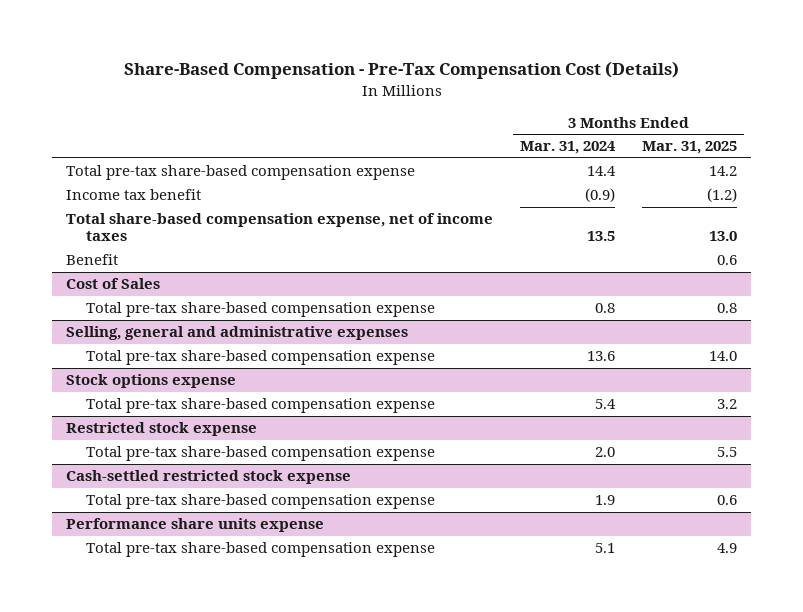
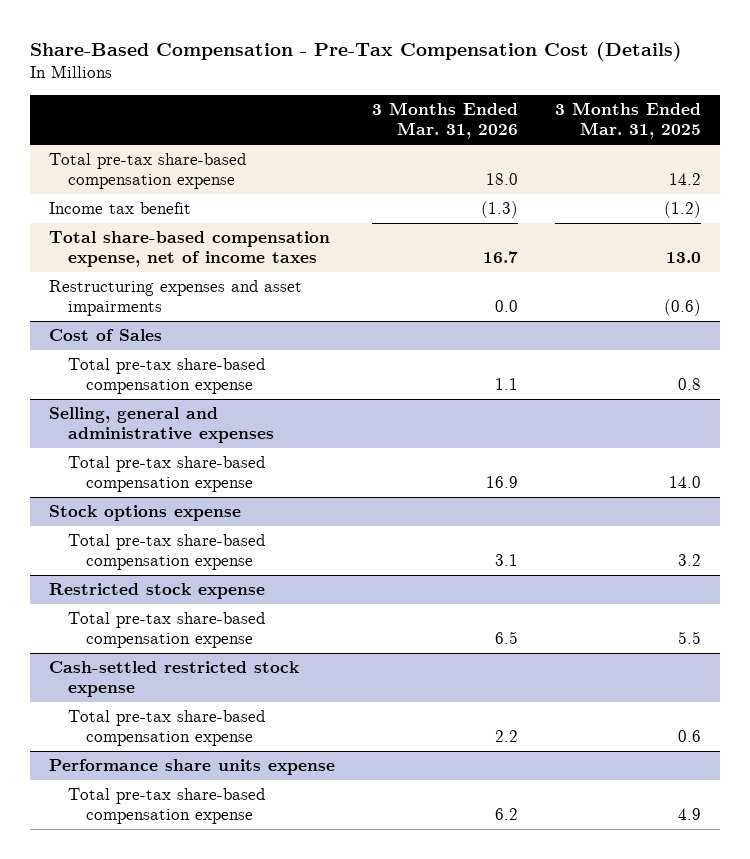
- | 3 Months Ended Mar. 31, 2024 | 3 Months Ended Mar. 31, 2025
+ | 3 Months Ended Mar. 31, 2026 | 3 Months Ended Mar. 31, 2025
- Benefit | | 0.6
+ Restructuring expenses and asset impairments | 0.0 | (0.6)

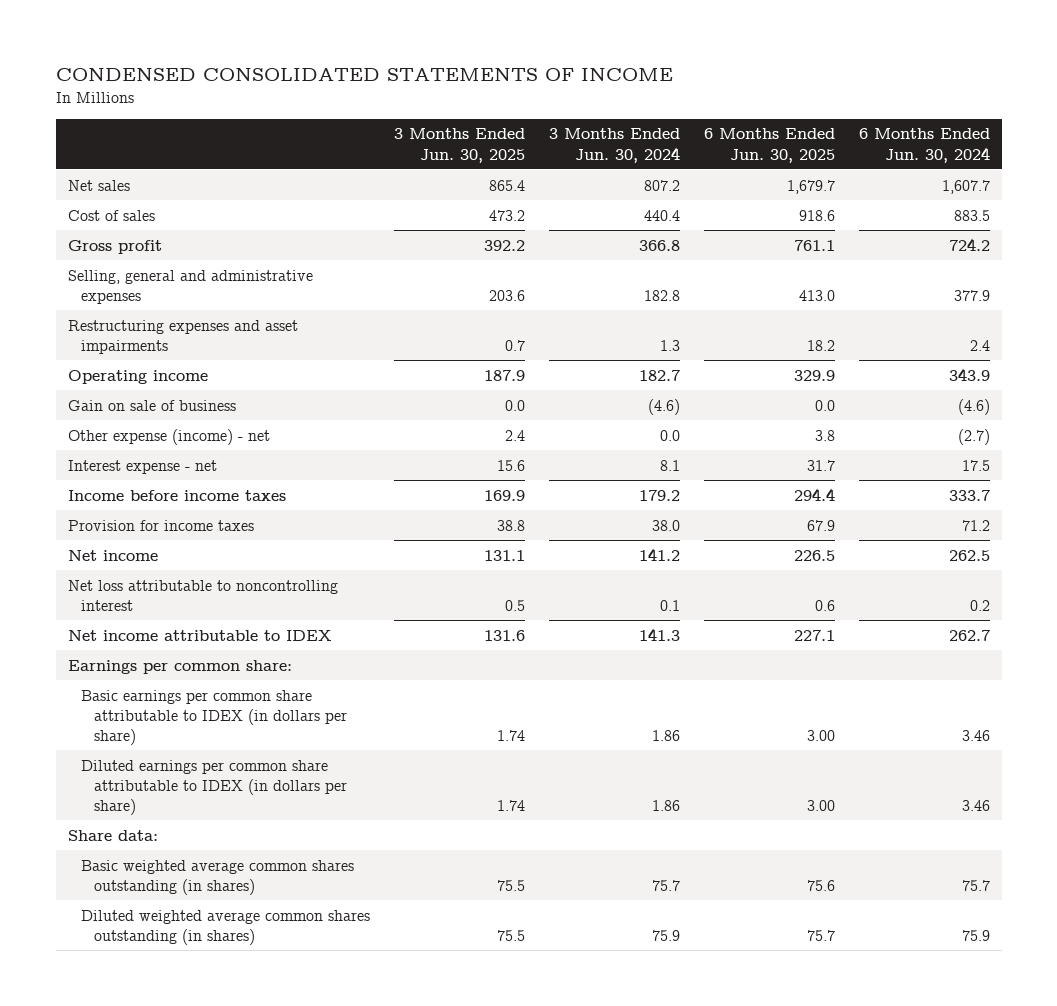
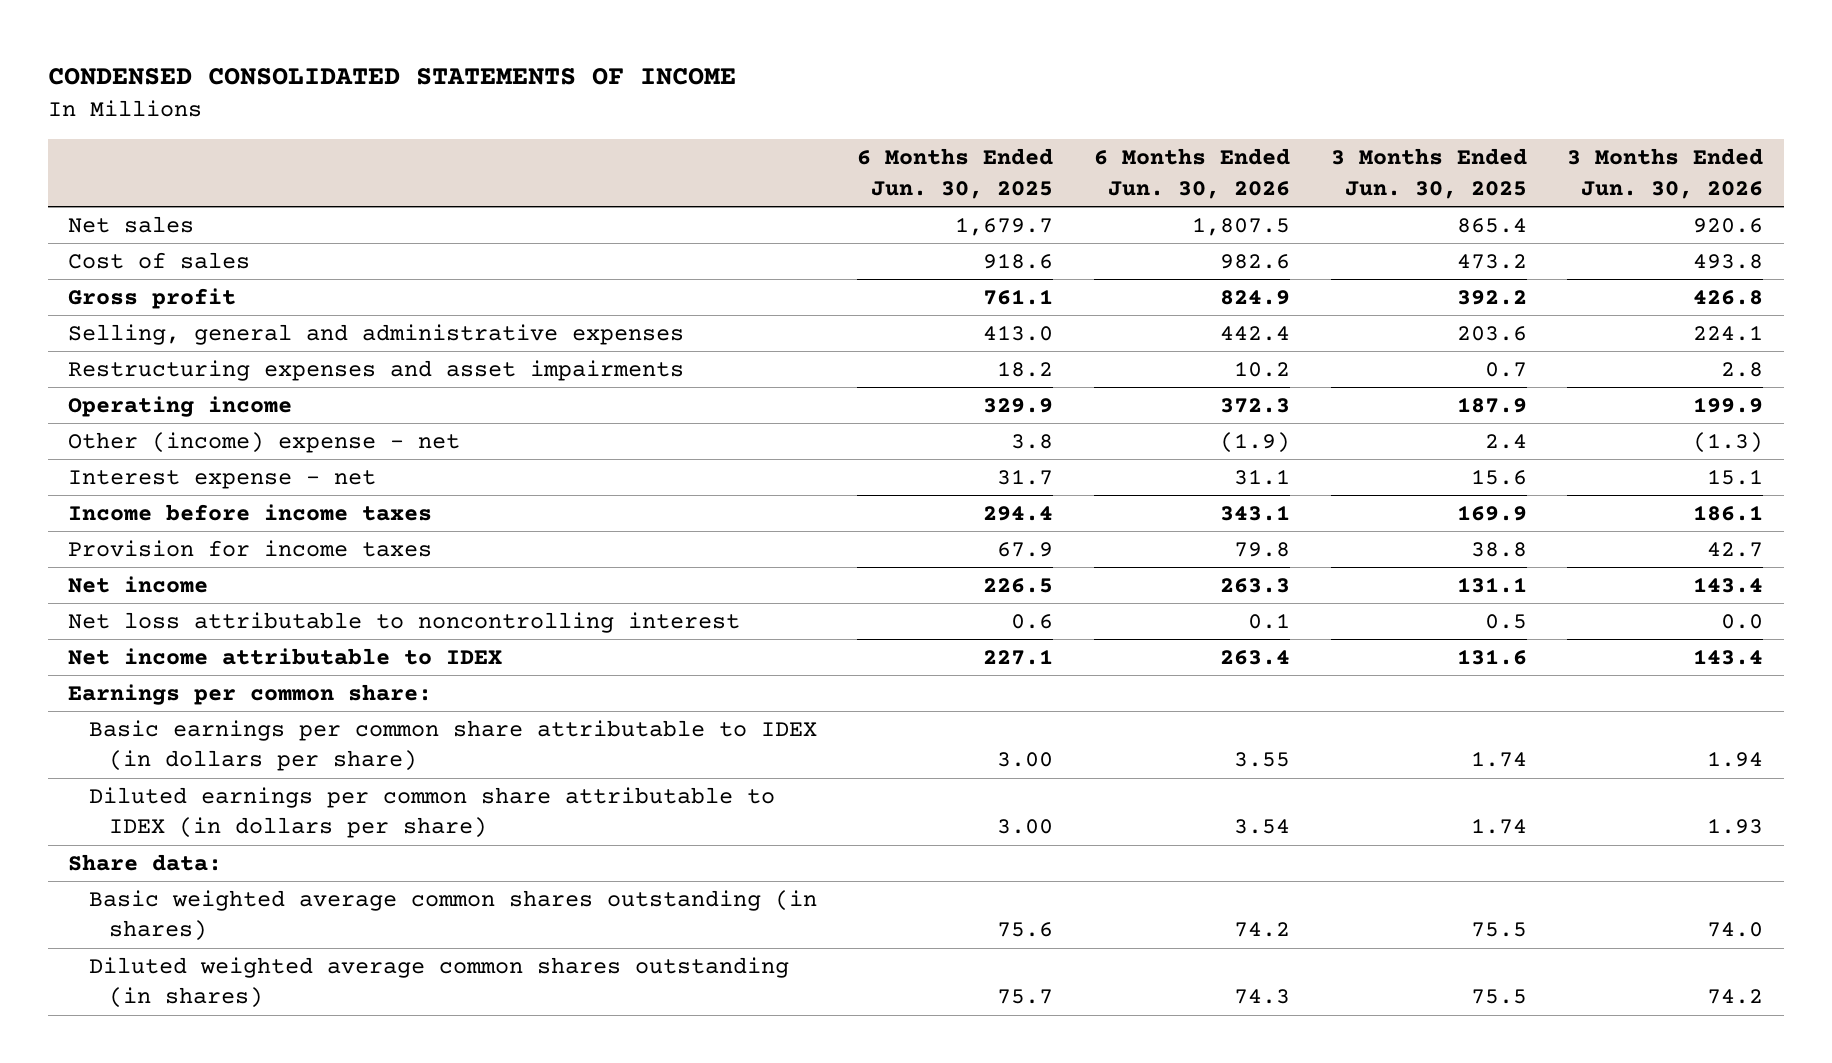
- | 3 Months Ended Jun. 30, 2025 | 3 Months Ended Jun. 30, 2024 | 6 Months Ended Jun. 30, 2025 | 6 Months Ended Jun. 30, 2024
+ | 6 Months Ended Jun. 30, 2025 | 6 Months Ended Jun. 30, 2026 | 3 Months Ended Jun. 30, 2025 | 3 Months Ended Jun. 30, 2026
- Gain on sale of business | 0.0 | (4.6) | 0.0 | (4.6)
- Other expense (income) - net | 2.4 | 0.0 | 3.8 | (2.7)
+ Other (income) expense - net | 3.8 | (1.9) | 2.4 | (1.3)

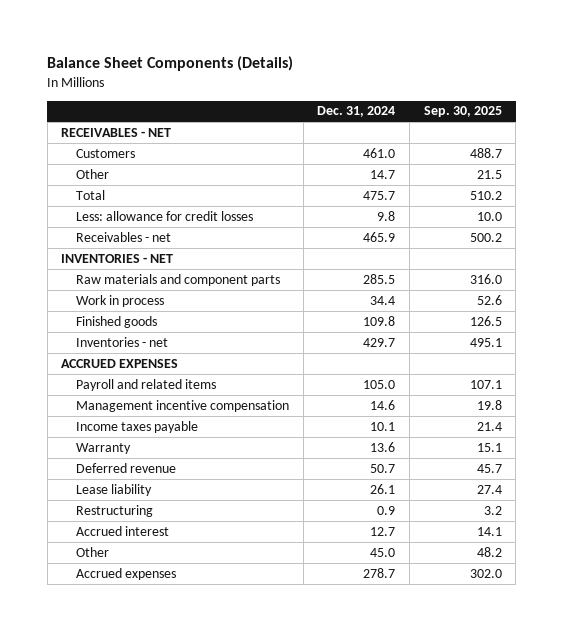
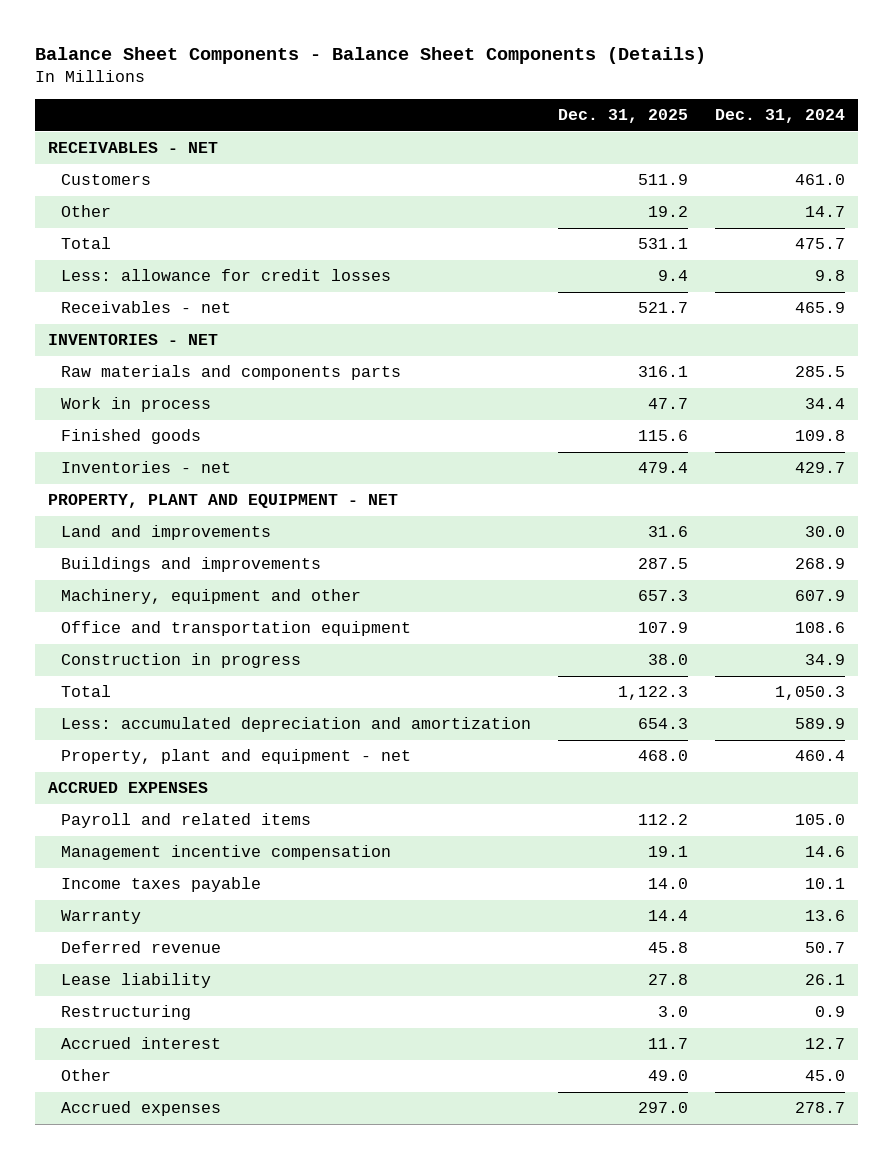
- Balance Sheet Components (Details)
+ Balance Sheet Components - Balance Sheet Components (Details)
- | Dec. 31, 2024 | Sep. 30, 2025
+ | Dec. 31, 2025 | Dec. 31, 2024
- Raw materials and component parts | 285.5 | 316.0
+ Raw materials and components parts | 316.1 | 285.5
+ PROPERTY, PLANT AND EQUIPMENT - NET
+ Land and improvements | 31.6 | 30.0
+ Buildings and improvements | 287.5 | 268.9
+ Machinery, equipment and other | 657.3 | 607.9
+ Office and transportation equipment | 107.9 | 108.6
+ Construction in progress | 38.0 | 34.9
+ Total | 1,122.3 | 1,050.3
+ Less: accumulated depreciation and amortization | 654.3 | 589.9
+ Property, plant and equipment - net | 468.0 | 460.4

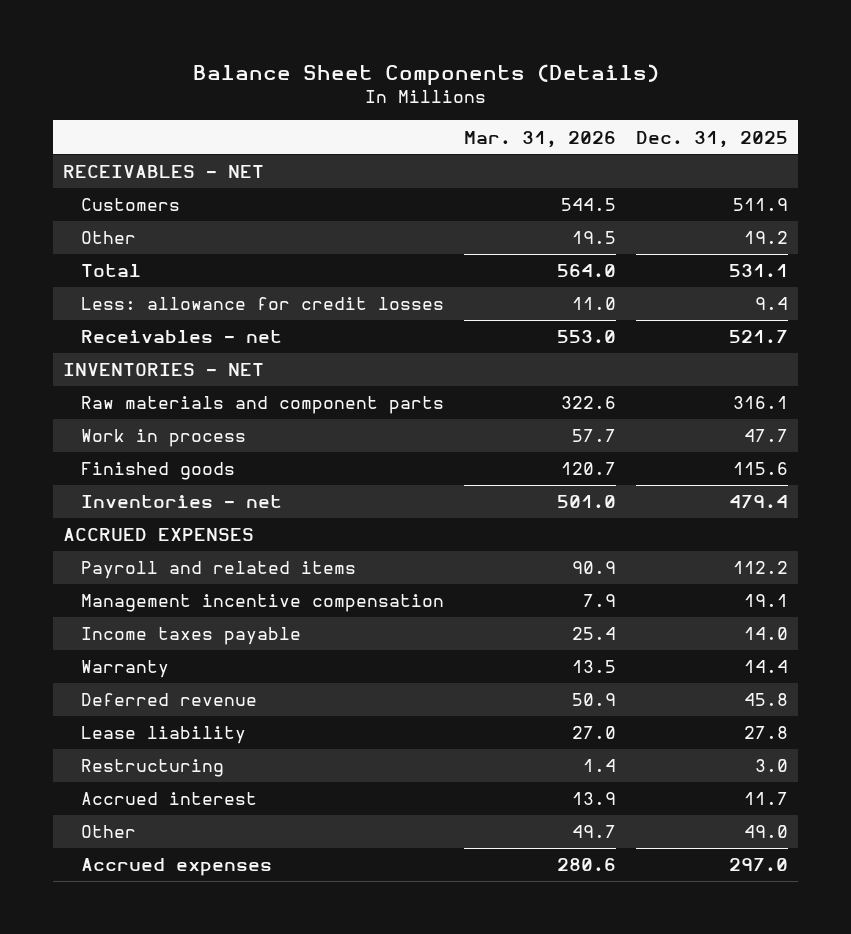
- Balance Sheet Components - Balance Sheet Components (Details)
+ Balance Sheet Components (Details)
- | Dec. 31, 2025 | Dec. 31, 2024
+ | Mar. 31, 2026 | Dec. 31, 2025
- Raw materials and components parts | 316.1 | 285.5
+ Raw materials and component parts | 322.6 | 316.1
- PROPERTY, PLANT AND EQUIPMENT - NET
- Land and improvements | 31.6 | 30.0
- Buildings and improvements | 287.5 | 268.9
- Machinery, equipment and other | 657.3 | 607.9
- Office and transportation equipment | 107.9 | 108.6
- Construction in progress | 38.0 | 34.9
- Total | 1,122.3 | 1,050.3
- Less: accumulated depreciation and amortization | 654.3 | 589.9
- Property, plant and equipment - net | 468.0 | 460.4

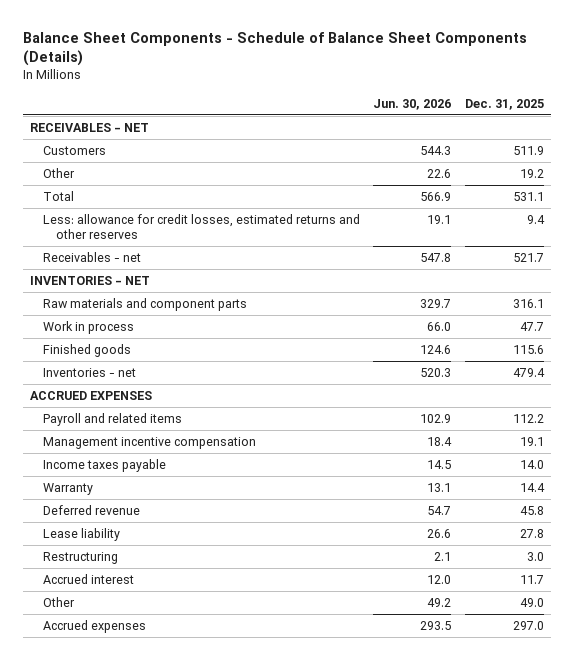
- Balance Sheet Components (Details)
+ Balance Sheet Components - Schedule of Balance Sheet Components (Details)
- | Mar. 31, 2026 | Dec. 31, 2025
+ | Jun. 30, 2026 | Dec. 31, 2025
- Less: allowance for credit losses | 11.0 | 9.4
+ Less: allowance for credit losses, estimated returns and other reserves | 19.1 | 9.4

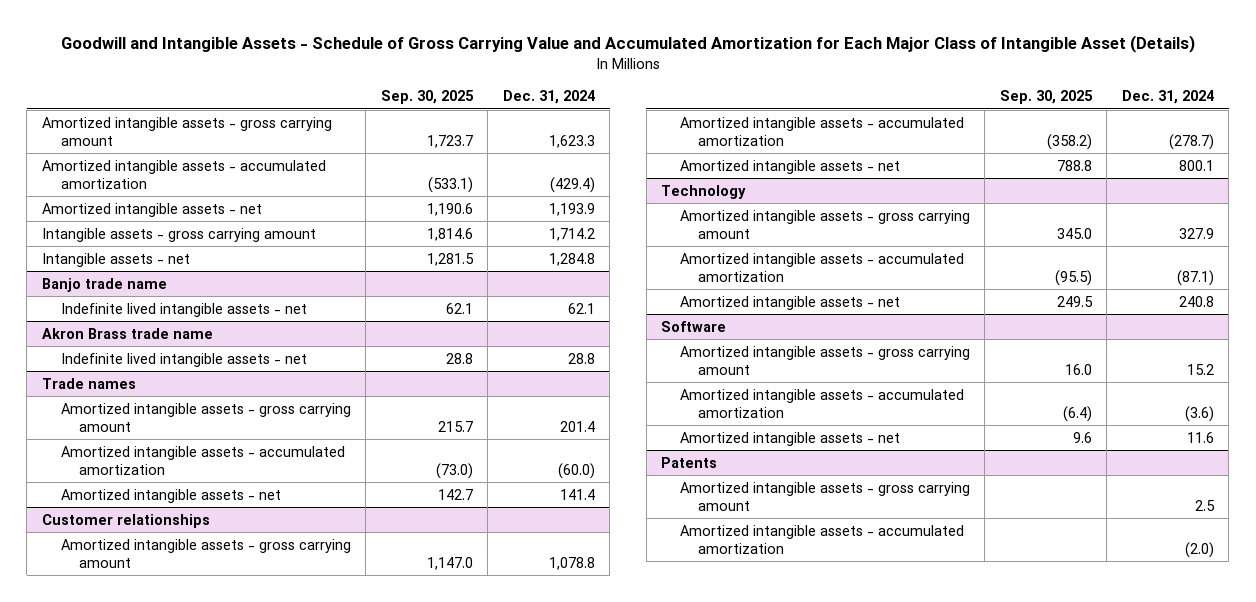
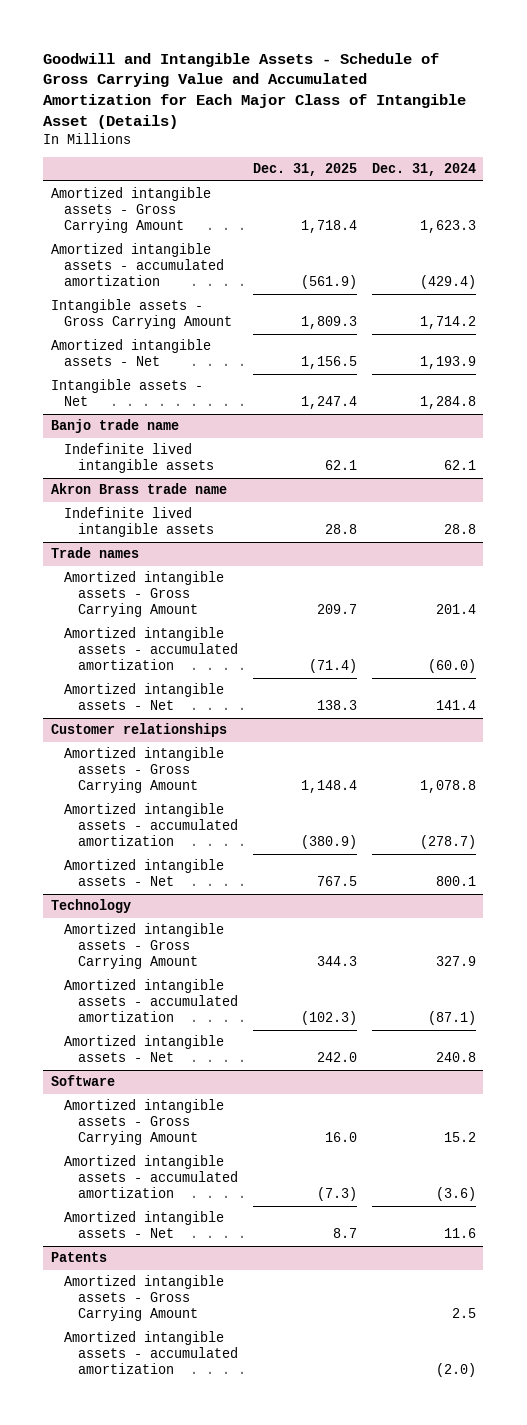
- | Sep. 30, 2025 | Dec. 31, 2024
+ | Dec. 31, 2025 | Dec. 31, 2024
- Amortized intangible assets - gross carrying amount | 1,723.7 | 1,623.3
+ Amortized intangible assets - Gross Carrying Amount | 1,718.4 | 1,623.3
- Amortized intangible assets - net | 1,190.6 | 1,193.9
- Intangible assets - gross carrying amount | 1,814.6 | 1,714.2
- Intangible assets - net | 1,281.5 | 1,284.8
+ Intangible assets - Gross Carrying Amount | 1,809.3 | 1,714.2
+ Amortized intangible assets - Net | 1,156.5 | 1,193.9
+ Intangible assets - Net | 1,247.4 | 1,284.8
@ Banjo trade name
- Indefinite lived intangible assets - net | 62.1 | 62.1
+ Indefinite lived intangible assets | 62.1 | 62.1
@ Akron Brass trade name
- Indefinite lived intangible assets - net | 28.8 | 28.8
+ Indefinite lived intangible assets | 28.8 | 28.8
@ Trade names
- Amortized intangible assets - gross carrying amount | 215.7 | 201.4
+ Amortized intangible assets - Gross Carrying Amount | 209.7 | 201.4
- Amortized intangible assets - net | 142.7 | 141.4
+ Amortized intangible assets - Net | 138.3 | 141.4
@ Customer relationships
- Amortized intangible assets - gross carrying amount | 1,147.0 | 1,078.8
+ Amortized intangible assets - Gross Carrying Amount | 1,148.4 | 1,078.8
- Amortized intangible assets - net | 788.8 | 800.1
+ Amortized intangible assets - Net | 767.5 | 800.1
@ Technology
- Amortized intangible assets - gross carrying amount | 345.0 | 327.9
+ Amortized intangible assets - Gross Carrying Amount | 344.3 | 327.9
- Amortized intangible assets - net | 249.5 | 240.8
+ Amortized intangible assets - Net | 242.0 | 240.8
@ Software
- Amortized intangible assets - gross carrying amount | 16.0 | 15.2
+ Amortized intangible assets - Gross Carrying Amount | 16.0 | 15.2
- Amortized intangible assets - net | 9.6 | 11.6
+ Amortized intangible assets - Net | 8.7 | 11.6
@ Patents
- Amortized intangible assets - gross carrying amount | | 2.5
+ Amortized intangible assets - Gross Carrying Amount | | 2.5

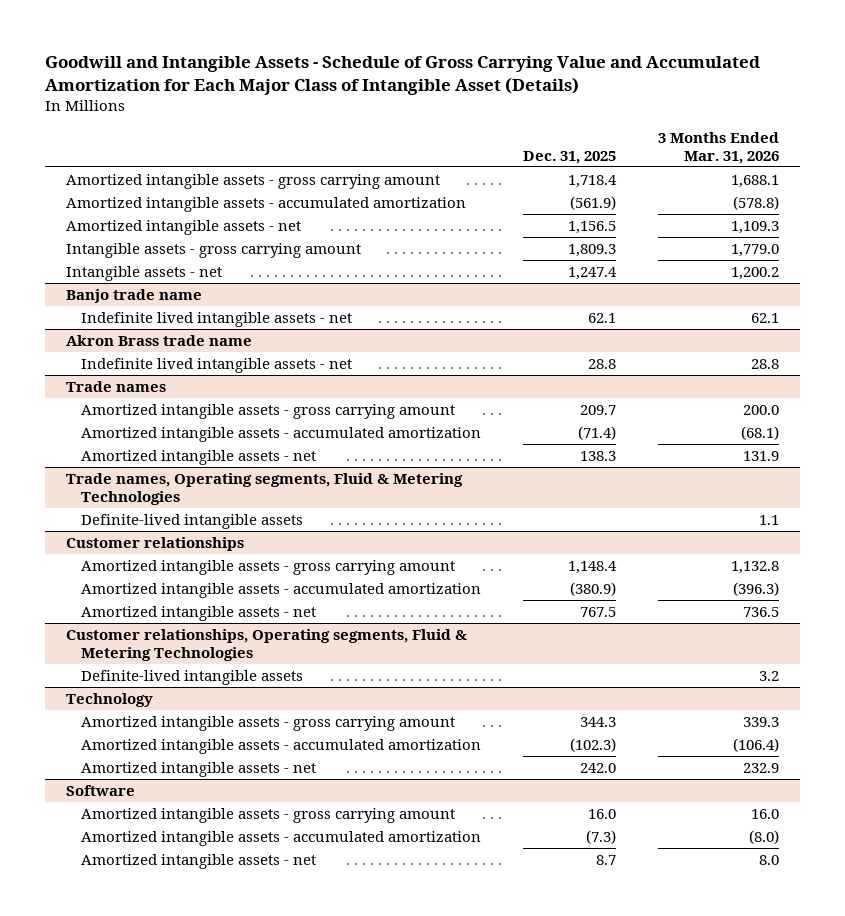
- | Dec. 31, 2025 | Dec. 31, 2024
+ | Dec. 31, 2025 | 3 Months Ended Mar. 31, 2026
- Amortized intangible assets - Gross Carrying Amount | 1,718.4 | 1,623.3
+ Amortized intangible assets - gross carrying amount | 1,718.4 | 1,688.1
- Intangible assets - Gross Carrying Amount | 1,809.3 | 1,714.2
- Amortized intangible assets - Net | 1,156.5 | 1,193.9
- Intangible assets - Net | 1,247.4 | 1,284.8
+ Amortized intangible assets - net | 1,156.5 | 1,109.3
+ Intangible assets - gross carrying amount | 1,809.3 | 1,779.0
+ Intangible assets - net | 1,247.4 | 1,200.2
@ Banjo trade name
- Indefinite lived intangible assets | 62.1 | 62.1
+ Indefinite lived intangible assets - net | 62.1 | 62.1
@ Akron Brass trade name
- Indefinite lived intangible assets | 28.8 | 28.8
+ Indefinite lived intangible assets - net | 28.8 | 28.8
@ Trade names
- Amortized intangible assets - Gross Carrying Amount | 209.7 | 201.4
+ Amortized intangible assets - gross carrying amount | 209.7 | 200.0
- Amortized intangible assets - Net | 138.3 | 141.4
+ Amortized intangible assets - net | 138.3 | 131.9
+ Trade names, Operating segments, Fluid & Metering Technologies
+ Definite-lived intangible assets | | 1.1
@ Customer relationships
- Amortized intangible assets - Gross Carrying Amount | 1,148.4 | 1,078.8
+ Amortized intangible assets - gross carrying amount | 1,148.4 | 1,132.8
- Amortized intangible assets - Net | 767.5 | 800.1
+ Amortized intangible assets - net | 767.5 | 736.5
+ Customer relationships, Operating segments, Fluid & Metering Technologies
+ Definite-lived intangible assets | | 3.2
@ Technology
- Amortized intangible assets - Gross Carrying Amount | 344.3 | 327.9
+ Amortized intangible assets - gross carrying amount | 344.3 | 339.3
- Amortized intangible assets - Net | 242.0 | 240.8
+ Amortized intangible assets - net | 242.0 | 232.9
@ Software
- Amortized intangible assets - Gross Carrying Amount | 16.0 | 15.2
+ Amortized intangible assets - gross carrying amount | 16.0 | 16.0
- Amortized intangible assets - Net | 8.7 | 11.6
- Patents
- Amortized intangible assets - Gross Carrying Amount | | 2.5
- Amortized intangible assets - accumulated amortization | | (2.0)
@ Software
+ Amortized intangible assets - net | 8.7 | 8.0

